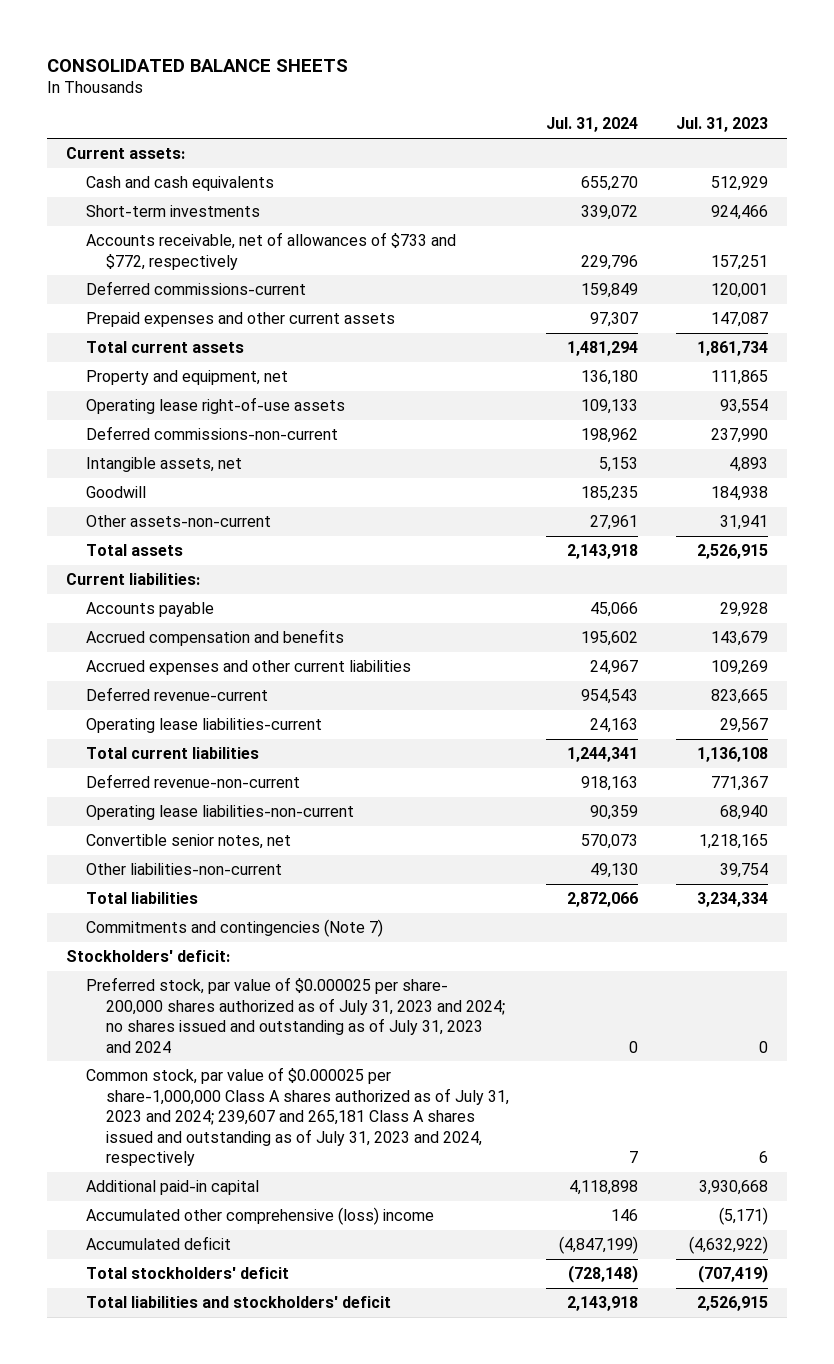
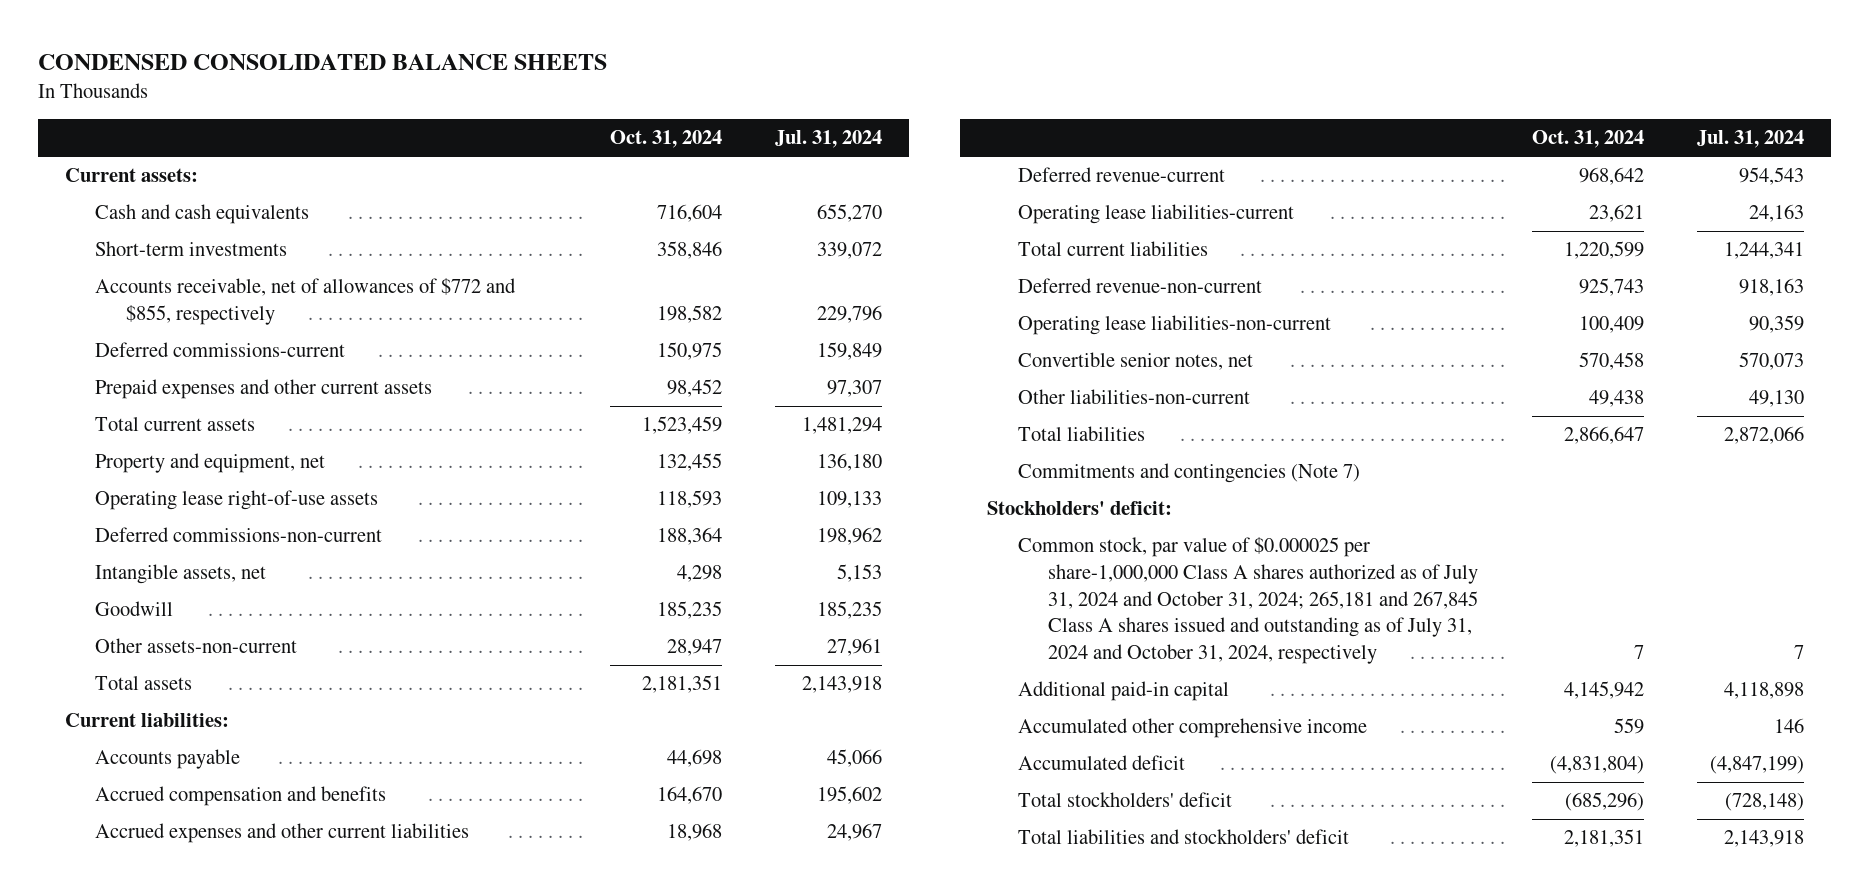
- CONSOLIDATED BALANCE SHEETS
+ CONDENSED CONSOLIDATED BALANCE SHEETS
- | Jul. 31, 2024 | Jul. 31, 2023
+ | Oct. 31, 2024 | Jul. 31, 2024
- Accounts receivable, net of allowances of $733 and $772, respectively | 229,796 | 157,251
+ Accounts receivable, net of allowances of $772 and $855, respectively | 198,582 | 229,796
- Preferred stock, par value of $0.000025 per share- 200,000 shares authorized as of July 31, 2023 and 2024; no shares issued and outstanding as of July 31, 2023 and 2024 | 0 | 0
- Common stock, par value of $0.000025 per share-1,000,000 Class A shares authorized as of July 31, 2023 and 2024; 239,607 and 265,181 Class A shares issued and outstanding as of July 31, 2023 and 2024, respectively | 7 | 6
+ Common stock, par value of $0.000025 per share-1,000,000 Class A shares authorized as of July 31, 2024 and October 31, 2024; 265,181 and 267,845 Class A shares issued and outstanding as of July 31, 2024 and October 31, 2024, respectively | 7 | 7
- Accumulated other comprehensive (loss) income | 146 | (5,171)
+ Accumulated other comprehensive income | 559 | 146

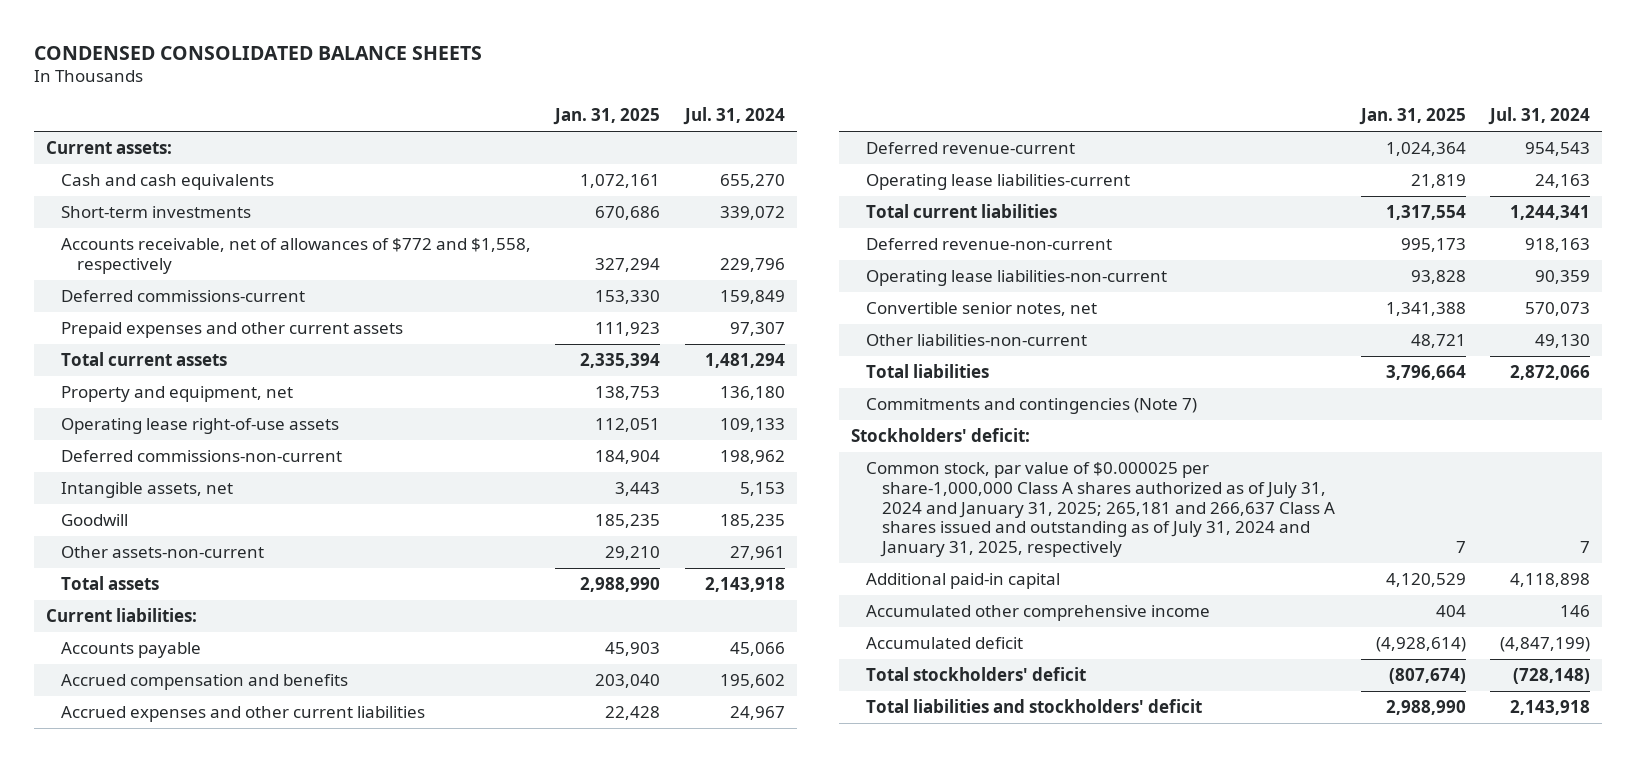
- | Oct. 31, 2024 | Jul. 31, 2024
+ | Jan. 31, 2025 | Jul. 31, 2024
- Accounts receivable, net of allowances of $772 and $855, respectively | 198,582 | 229,796
+ Accounts receivable, net of allowances of $772 and $1,558, respectively | 327,294 | 229,796
- Common stock, par value of $0.000025 per share-1,000,000 Class A shares authorized as of July 31, 2024 and October 31, 2024; 265,181 and 267,845 Class A shares issued and outstanding as of July 31, 2024 and October 31, 2024, respectively | 7 | 7
+ Common stock, par value of $0.000025 per share-1,000,000 Class A shares authorized as of July 31, 2024 and January 31, 2025; 265,181 and 266,637 Class A shares issued and outstanding as of July 31, 2024 and January 31, 2025, respectively | 7 | 7

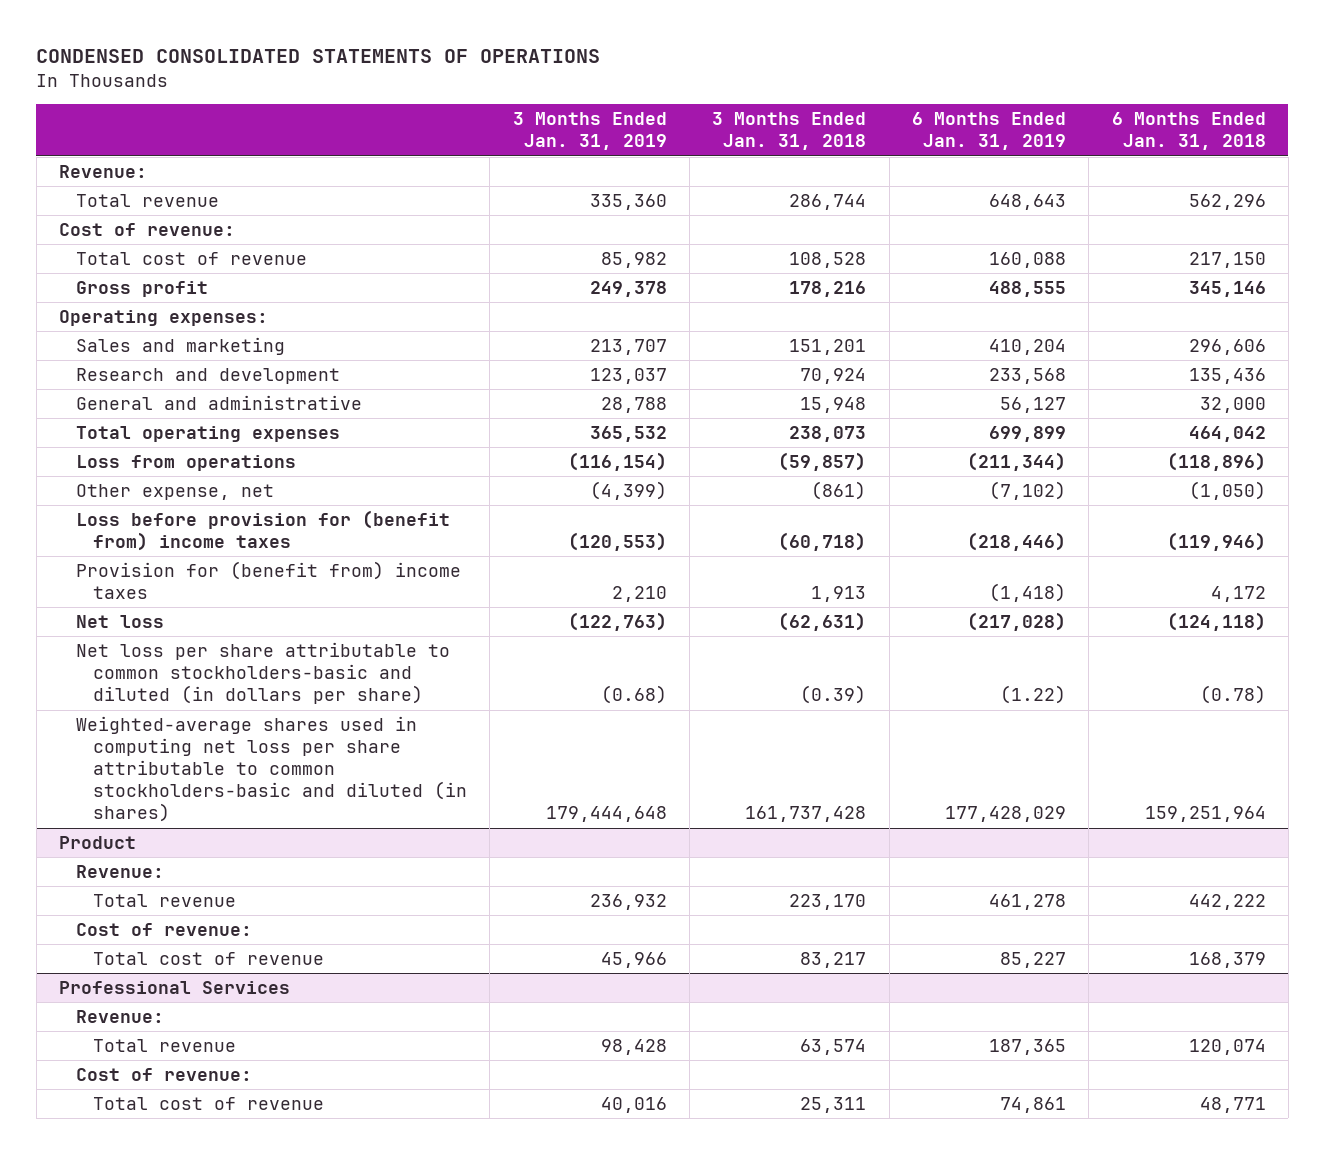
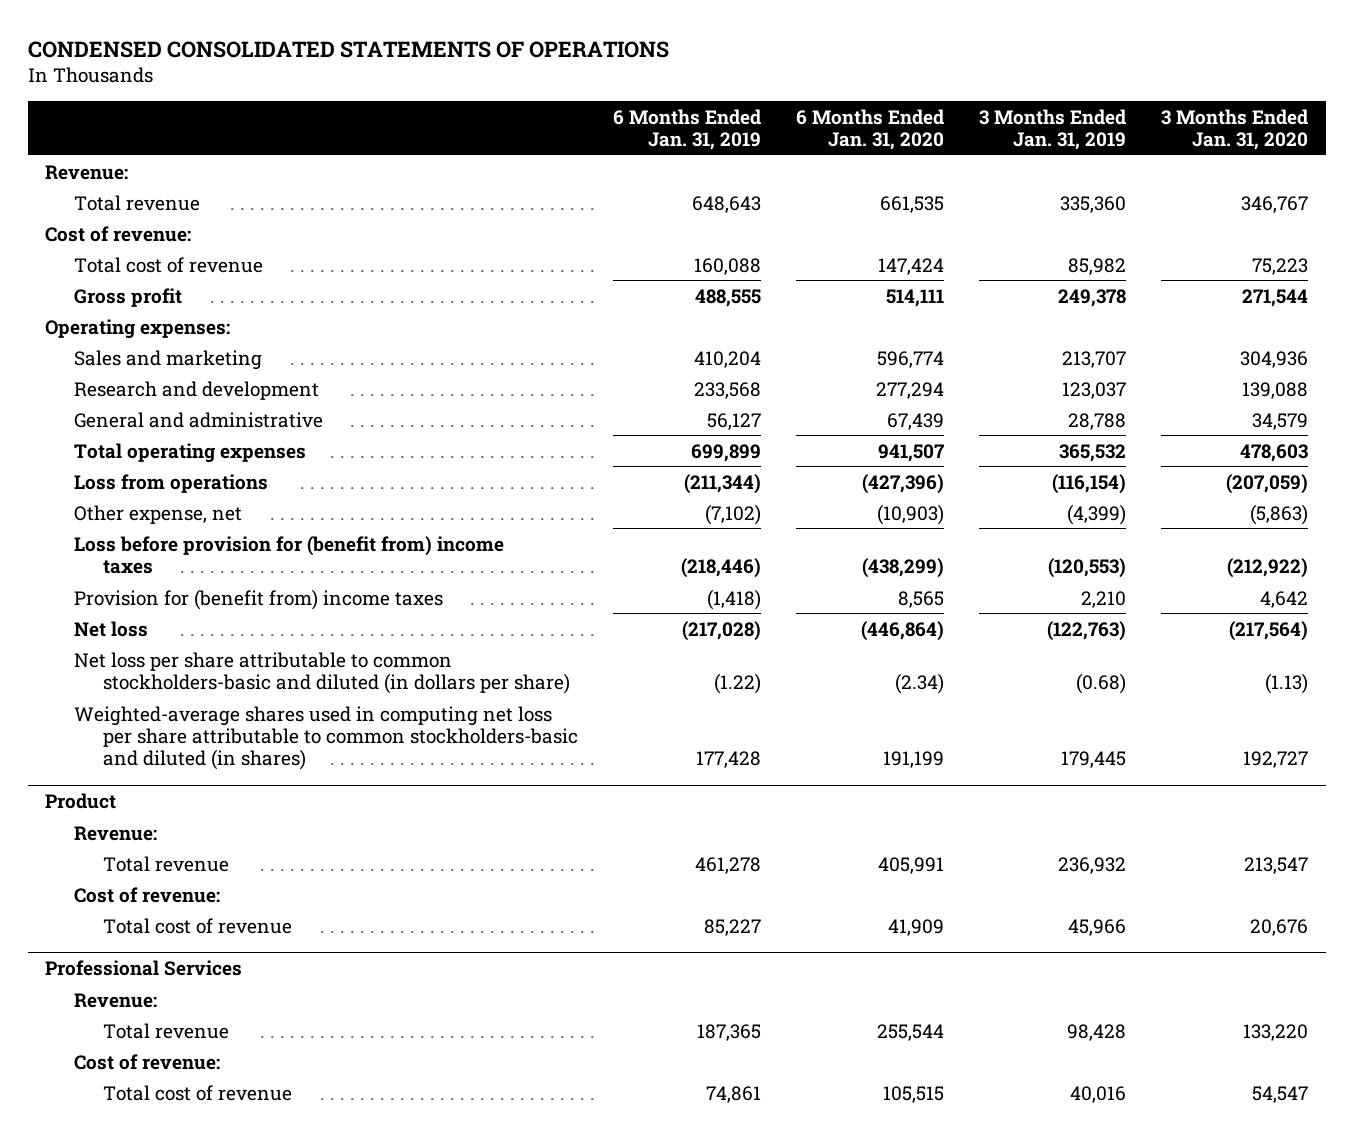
- | 3 Months Ended Jan. 31, 2019 | 3 Months Ended Jan. 31, 2018 | 6 Months Ended Jan. 31, 2019 | 6 Months Ended Jan. 31, 2018
+ | 6 Months Ended Jan. 31, 2019 | 6 Months Ended Jan. 31, 2020 | 3 Months Ended Jan. 31, 2019 | 3 Months Ended Jan. 31, 2020
- Weighted-average shares used in computing net loss per share attributable to common stockholders-basic and diluted (in shares) | 179,444,648 | 161,737,428 | 177,428,029 | 159,251,964
+ Weighted-average shares used in computing net loss per share attributable to common stockholders-basic and diluted (in shares) | 177,428 | 191,199 | 179,445 | 192,727

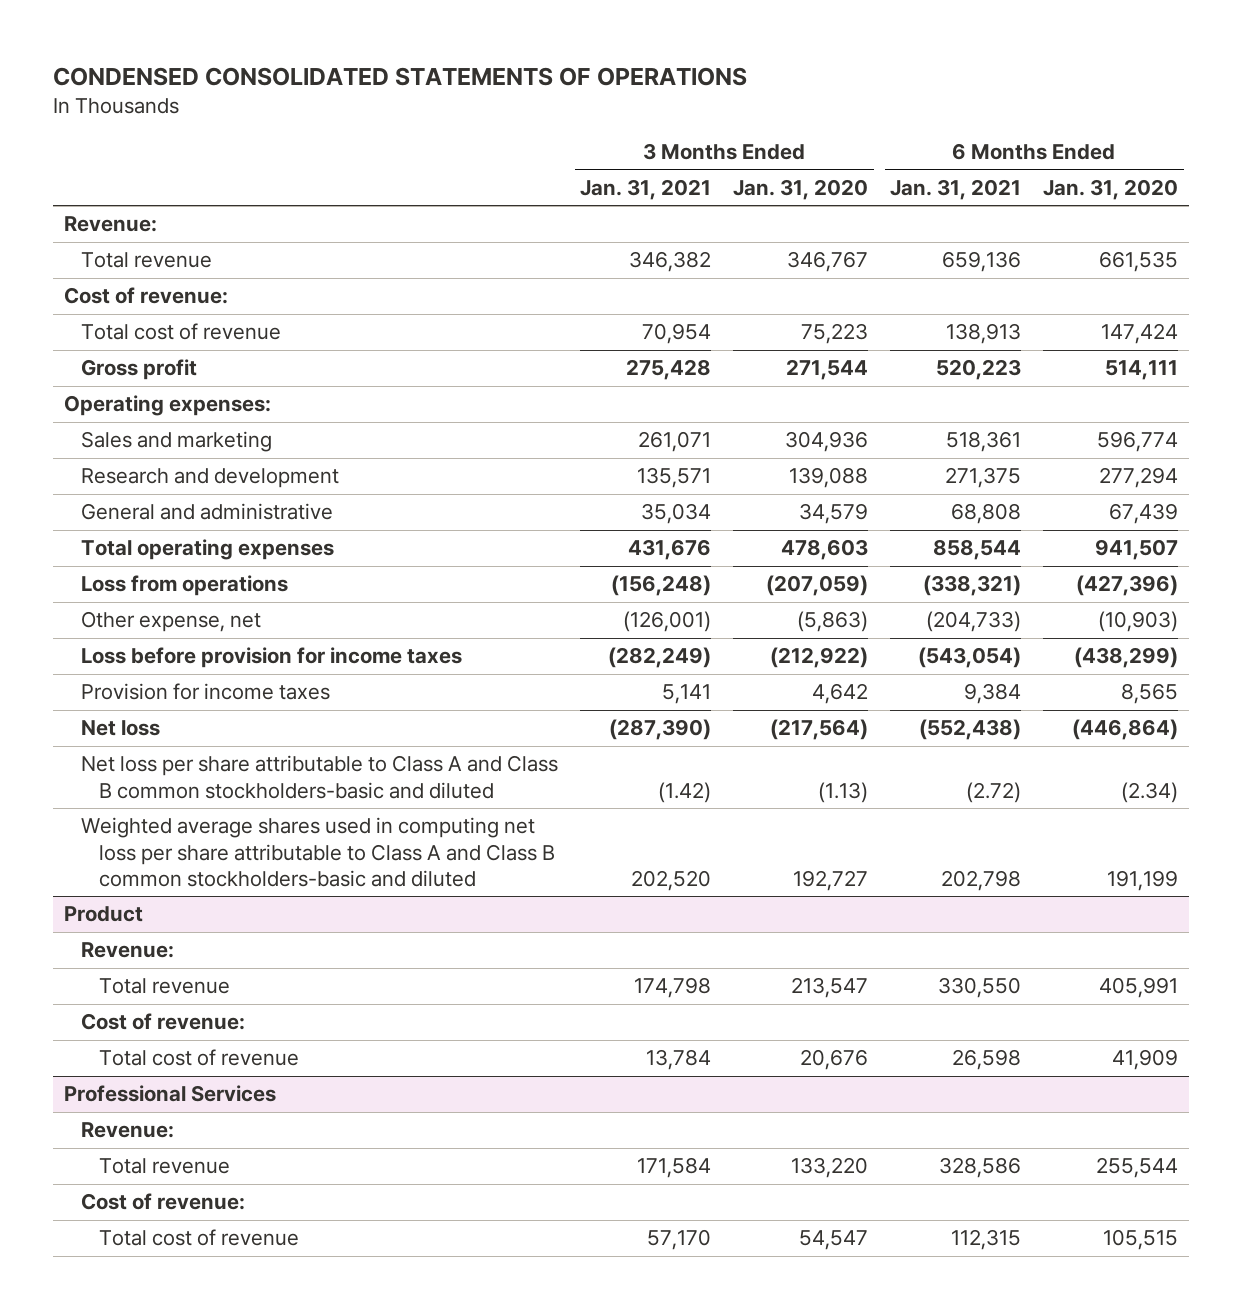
- | 6 Months Ended Jan. 31, 2019 | 6 Months Ended Jan. 31, 2020 | 3 Months Ended Jan. 31, 2019 | 3 Months Ended Jan. 31, 2020
+ | 3 Months Ended Jan. 31, 2021 | 3 Months Ended Jan. 31, 2020 | 6 Months Ended Jan. 31, 2021 | 6 Months Ended Jan. 31, 2020
- Loss before provision for (benefit from) income taxes | (218,446) | (438,299) | (120,553) | (212,922)
- Provision for (benefit from) income taxes | (1,418) | 8,565 | 2,210 | 4,642
+ Loss before provision for income taxes | (282,249) | (212,922) | (543,054) | (438,299)
+ Provision for income taxes | 5,141 | 4,642 | 9,384 | 8,565
- Net loss per share attributable to common stockholders-basic and diluted (in dollars per share) | (1.22) | (2.34) | (0.68) | (1.13)
- Weighted-average shares used in computing net loss per share attributable to common stockholders-basic and diluted (in shares) | 177,428 | 191,199 | 179,445 | 192,727
+ Net loss per share attributable to Class A and Class B common stockholders-basic and diluted | (1.42) | (1.13) | (2.72) | (2.34)
+ Weighted average shares used in computing net loss per share attributable to Class A and Class B common stockholders-basic and diluted | 202,520 | 192,727 | 202,798 | 191,199

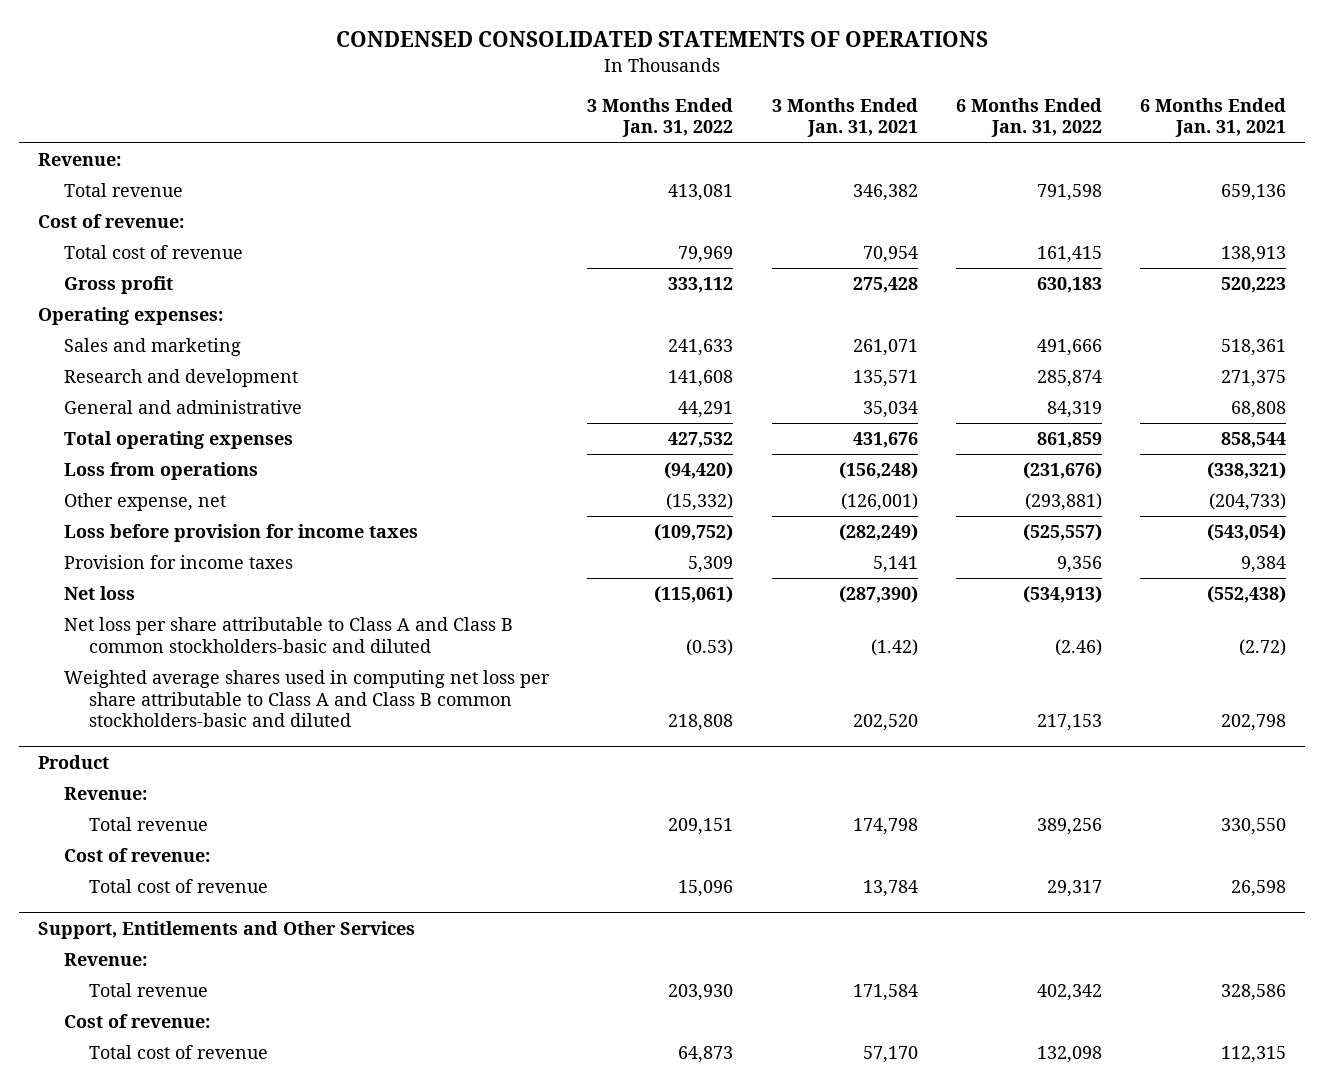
- | 3 Months Ended Jan. 31, 2021 | 3 Months Ended Jan. 31, 2020 | 6 Months Ended Jan. 31, 2021 | 6 Months Ended Jan. 31, 2020
+ | 3 Months Ended Jan. 31, 2022 | 3 Months Ended Jan. 31, 2021 | 6 Months Ended Jan. 31, 2022 | 6 Months Ended Jan. 31, 2021
- Professional Services
+ Support, Entitlements and Other Services

